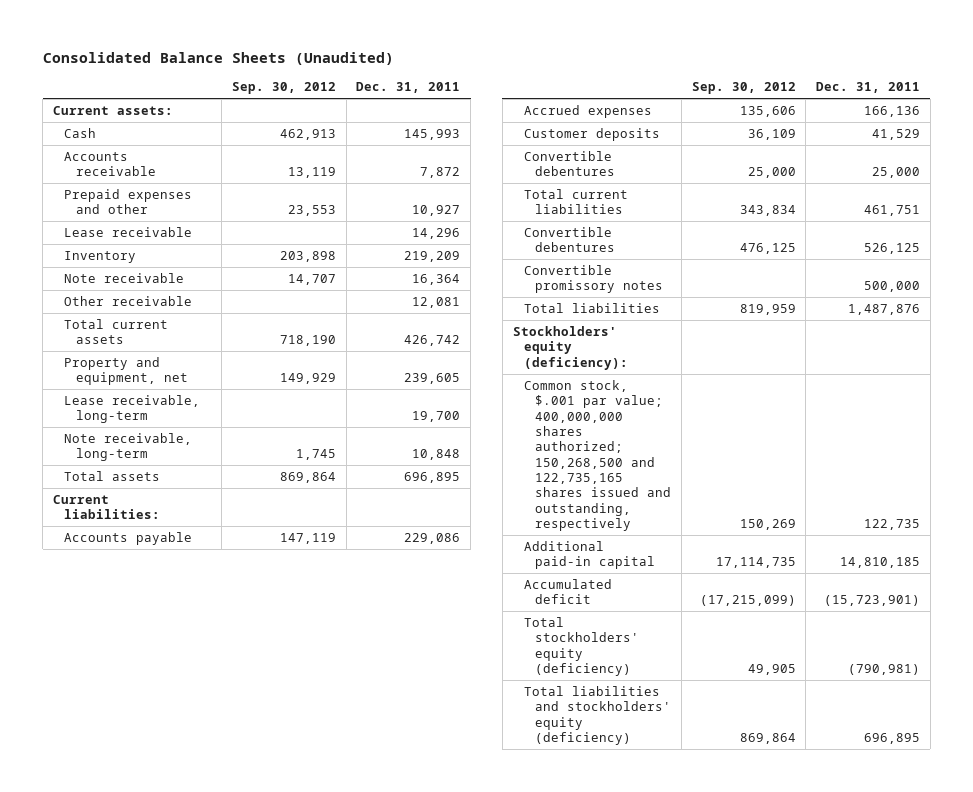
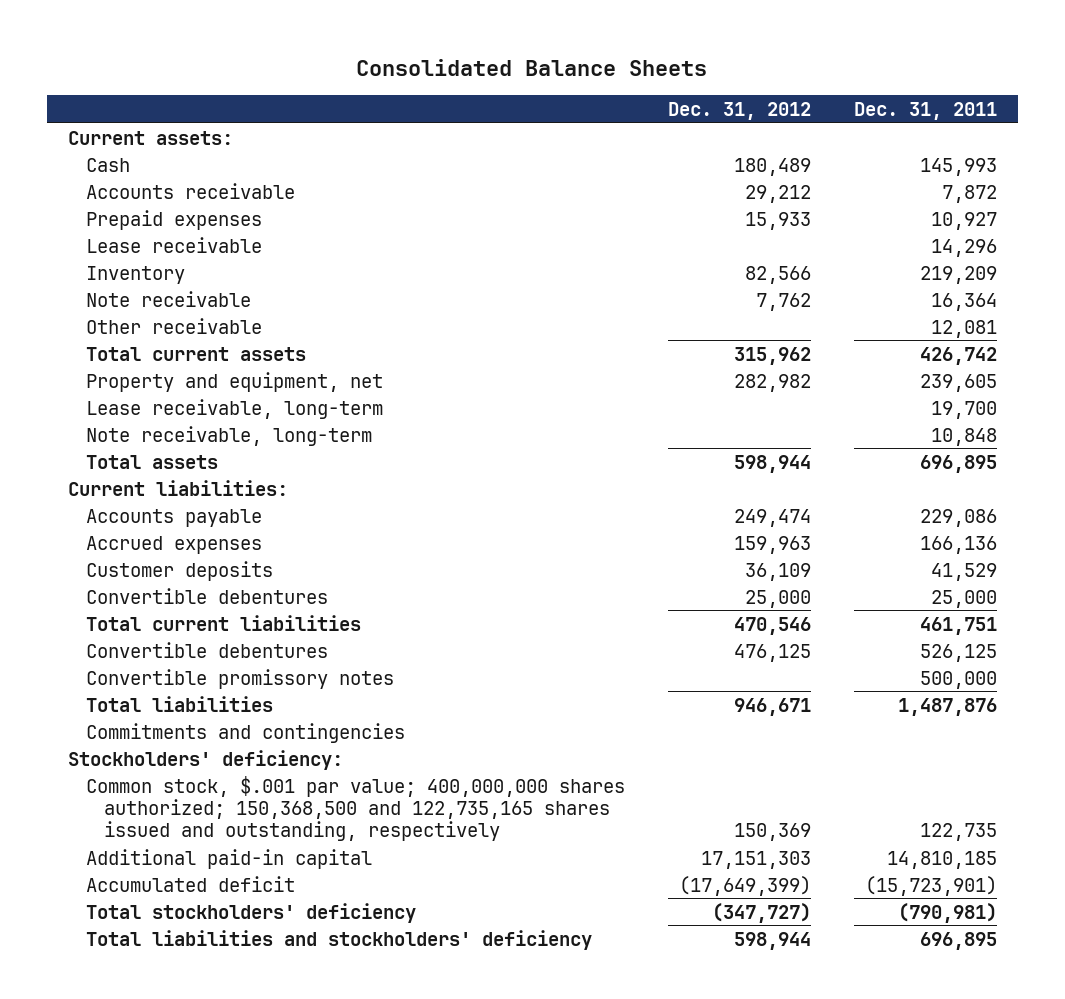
- Consolidated Balance Sheets (Unaudited)
+ Consolidated Balance Sheets
- | Sep. 30, 2012 | Dec. 31, 2011
+ | Dec. 31, 2012 | Dec. 31, 2011
- Prepaid expenses and other | 23,553 | 10,927
+ Prepaid expenses | 15,933 | 10,927
- Stockholders' equity (deficiency):
- Common stock, $.001 par value; 400,000,000 shares authorized; 150,268,500 and 122,735,165 shares issued and outstanding, respectively | 150,269 | 122,735
+ Commitments and contingencies
+ Stockholders' deficiency:
+ Common stock, $.001 par value; 400,000,000 shares authorized; 150,368,500 and 122,735,165 shares issued and outstanding, respectively | 150,369 | 122,735
- Total stockholders' equity (deficiency) | 49,905 | (790,981)
- Total liabilities and stockholders' equity (deficiency) | 869,864 | 696,895
+ Total stockholders' deficiency | (347,727) | (790,981)
+ Total liabilities and stockholders' deficiency | 598,944 | 696,895

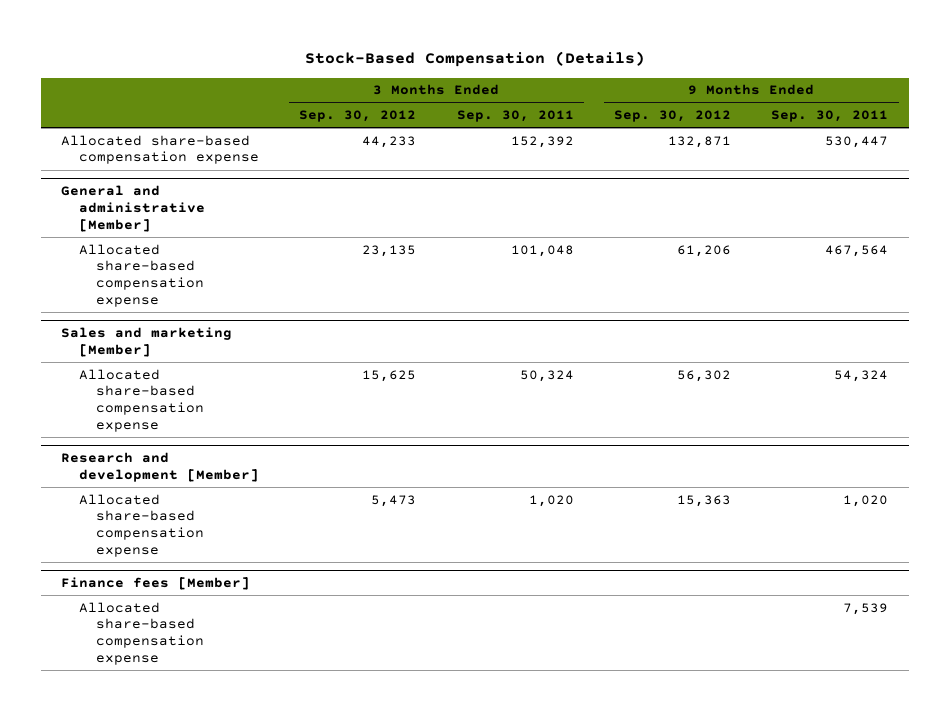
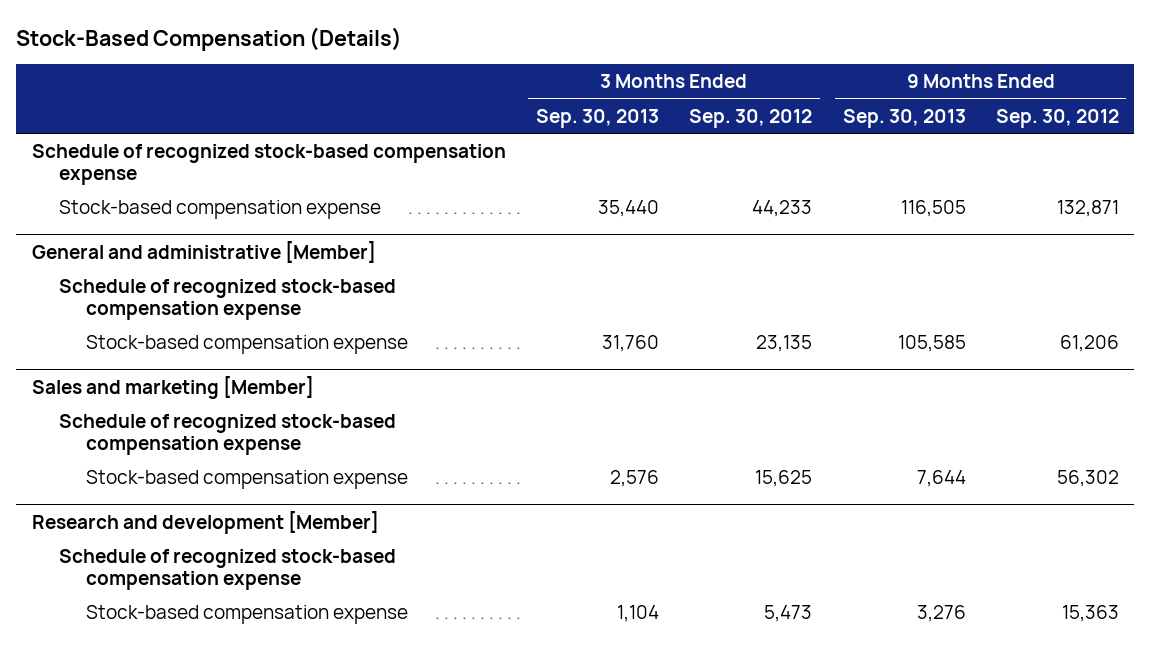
- | 3 Months Ended Sep. 30, 2012 | 3 Months Ended Sep. 30, 2011 | 9 Months Ended Sep. 30, 2012 | 9 Months Ended Sep. 30, 2011
+ | 3 Months Ended Sep. 30, 2013 | 3 Months Ended Sep. 30, 2012 | 9 Months Ended Sep. 30, 2013 | 9 Months Ended Sep. 30, 2012
- Allocated share-based compensation expense | 44,233 | 152,392 | 132,871 | 530,447
+ Schedule of recognized stock-based compensation expense
+ Stock-based compensation expense | 35,440 | 44,233 | 116,505 | 132,871
@ General and administrative [Member]
- Allocated share-based compensation expense | 23,135 | 101,048 | 61,206 | 467,564
+ Schedule of recognized stock-based compensation expense
+ Stock-based compensation expense | 31,760 | 23,135 | 105,585 | 61,206
@ Sales and marketing [Member]
- Allocated share-based compensation expense | 15,625 | 50,324 | 56,302 | 54,324
+ Schedule of recognized stock-based compensation expense
+ Stock-based compensation expense | 2,576 | 15,625 | 7,644 | 56,302
@ Research and development [Member]
- Allocated share-based compensation expense | 5,473 | 1,020 | 15,363 | 1,020
- Finance fees [Member]
- Allocated share-based compensation expense | | | | 7,539
@ Research and development [Member]
+ Schedule of recognized stock-based compensation expense
+ Stock-based compensation expense | 1,104 | 5,473 | 3,276 | 15,363

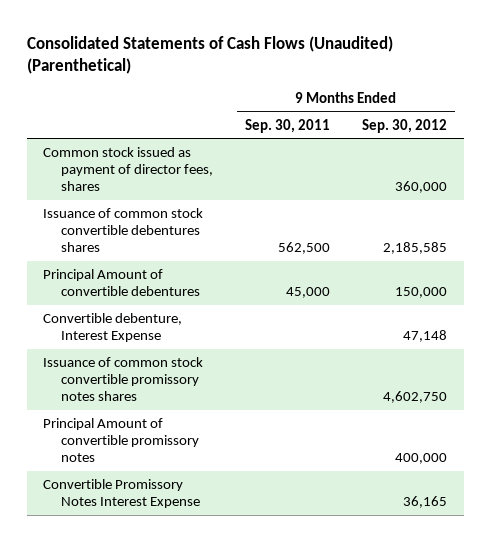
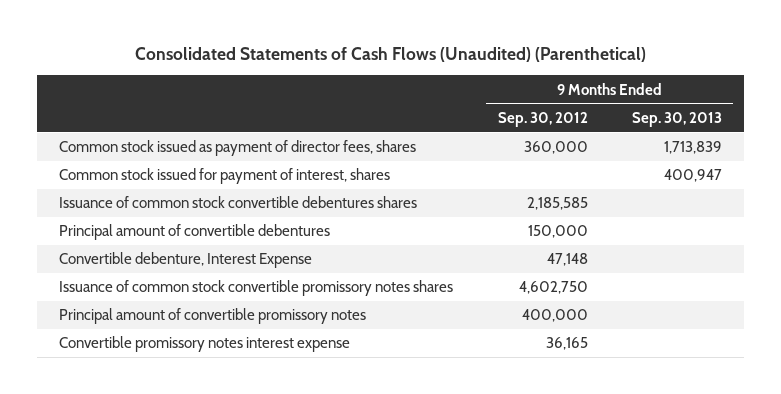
- | 9 Months Ended Sep. 30, 2011 | 9 Months Ended Sep. 30, 2012
+ | 9 Months Ended Sep. 30, 2012 | 9 Months Ended Sep. 30, 2013
+ Common stock issued for payment of interest, shares | | 400,947
- Principal Amount of convertible debentures | 45,000 | 150,000
+ Principal amount of convertible debentures | 150,000 |
- Principal Amount of convertible promissory notes | | 400,000
- Convertible Promissory Notes Interest Expense | | 36,165
+ Principal amount of convertible promissory notes | 400,000 |
+ Convertible promissory notes interest expense | 36,165 |

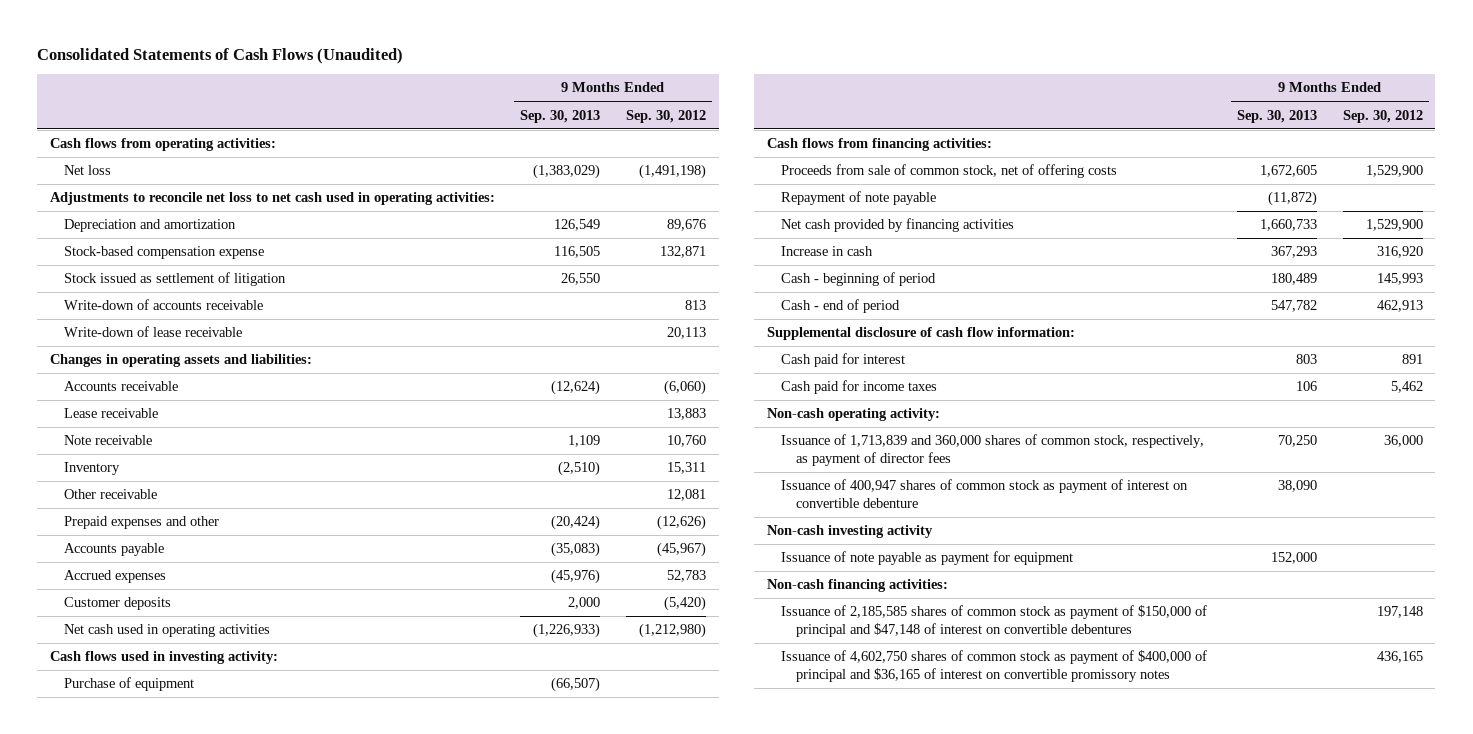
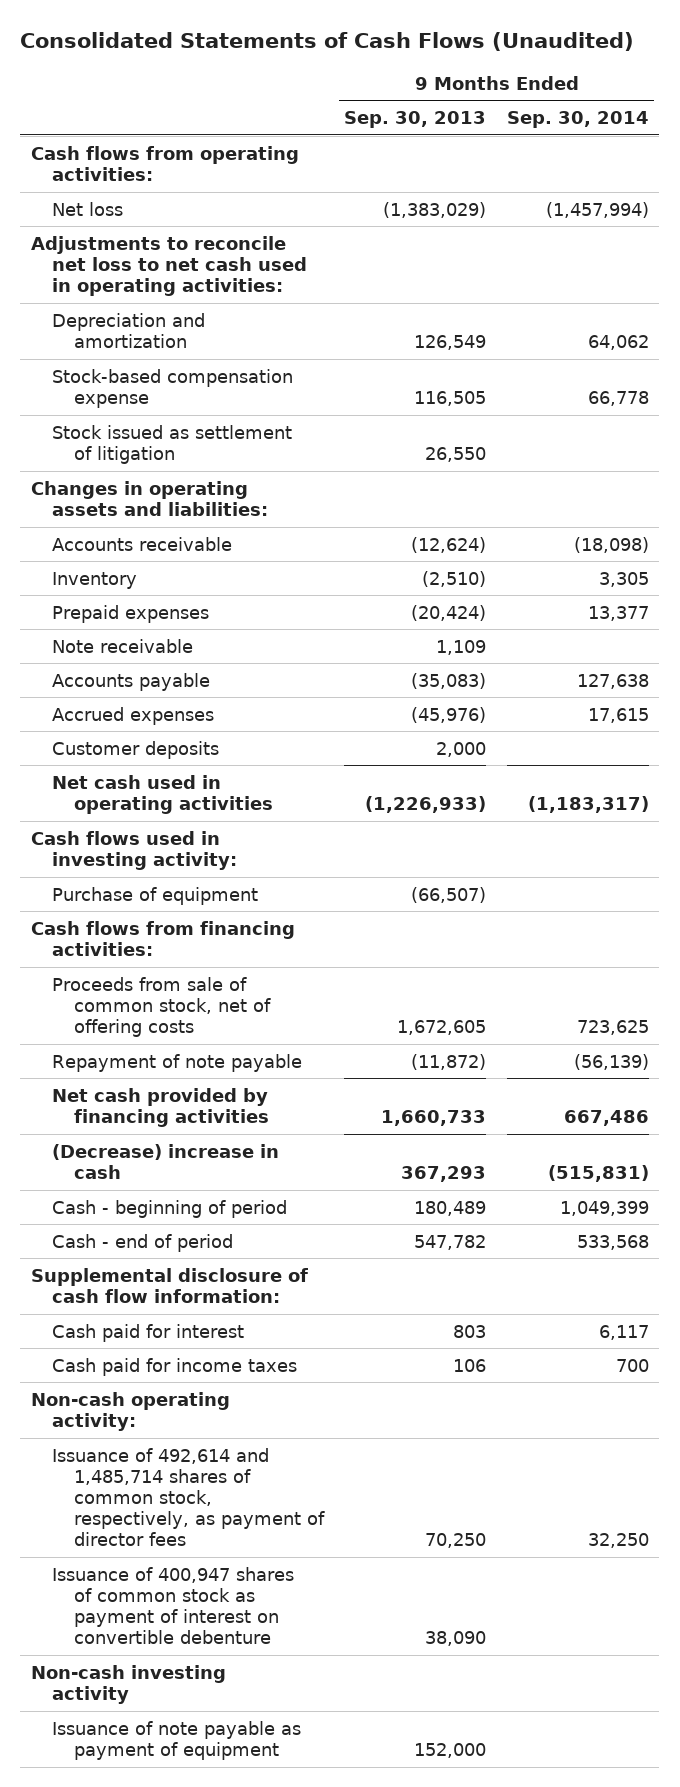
- | 9 Months Ended Sep. 30, 2013 | 9 Months Ended Sep. 30, 2012
+ | 9 Months Ended Sep. 30, 2013 | 9 Months Ended Sep. 30, 2014
- Write-down of accounts receivable | | 813
- Write-down of lease receivable | | 20,113
- Lease receivable | | 13,883
- Other receivable | | 12,081
- Prepaid expenses and other | (20,424) | (12,626)
+ Prepaid expenses | (20,424) | 13,377
moved down: Note receivable | 1,109 |
- Increase in cash | 367,293 | 316,920
+ (Decrease) increase in cash | 367,293 | (515,831)
- Issuance of 1,713,839 and 360,000 shares of common stock, respectively, as payment of director fees | 70,250 | 36,000
+ Issuance of 492,614 and 1,485,714 shares of common stock, respectively, as payment of director fees | 70,250 | 32,250
- Issuance of note payable as payment for equipment | 152,000 |
- Non-cash financing activities:
- Issuance of 2,185,585 shares of common stock as payment of $150,000 of principal and $47,148 of interest on convertible debentures | | 197,148
- Issuance of 4,602,750 shares of common stock as payment of $400,000 of principal and $36,165 of interest on convertible promissory notes | | 436,165
+ Issuance of note payable as payment of equipment | 152,000 |

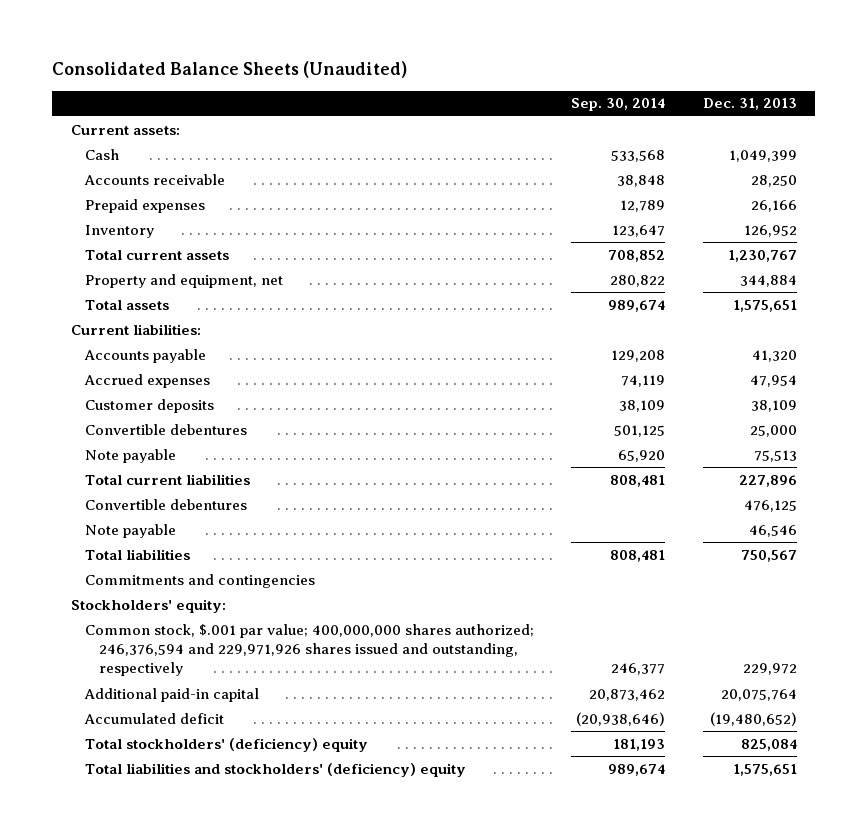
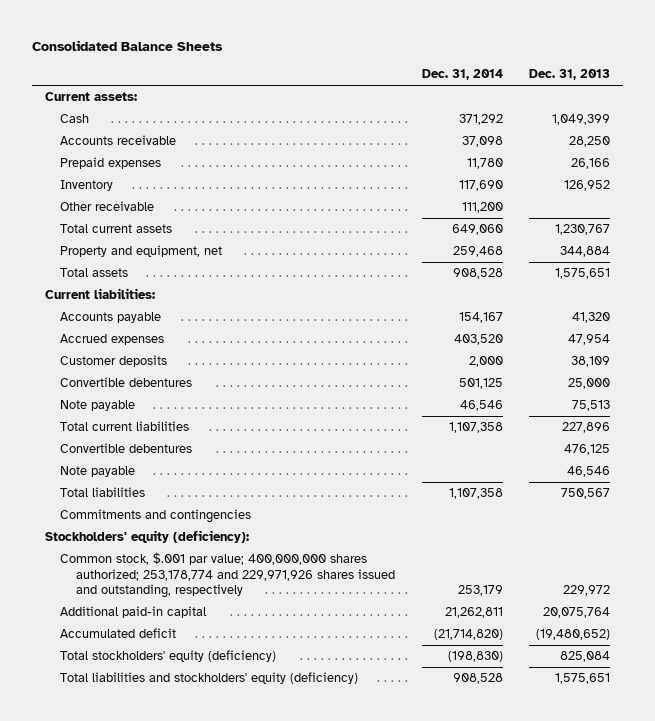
- Consolidated Balance Sheets (Unaudited)
+ Consolidated Balance Sheets
- | Sep. 30, 2014 | Dec. 31, 2013
+ | Dec. 31, 2014 | Dec. 31, 2013
+ Other receivable | 111,200 |
- Stockholders' equity:
- Common stock, $.001 par value; 400,000,000 shares authorized; 246,376,594 and 229,971,926 shares issued and outstanding, respectively | 246,377 | 229,972
+ Stockholders' equity (deficiency):
+ Common stock, $.001 par value; 400,000,000 shares authorized; 253,178,774 and 229,971,926 shares issued and outstanding, respectively | 253,179 | 229,972
- Total stockholders' (deficiency) equity | 181,193 | 825,084
- Total liabilities and stockholders' (deficiency) equity | 989,674 | 1,575,651
+ Total stockholders' equity (deficiency) | (198,830) | 825,084
+ Total liabilities and stockholders' equity (deficiency) | 908,528 | 1,575,651

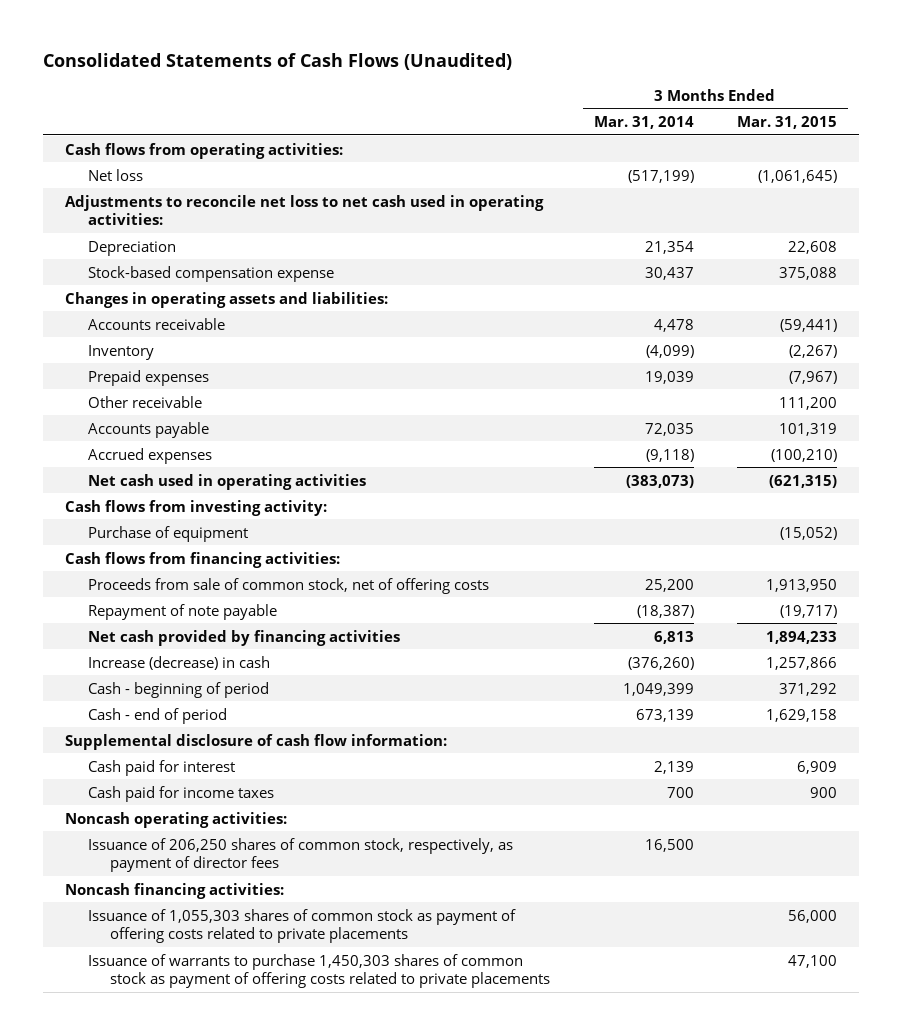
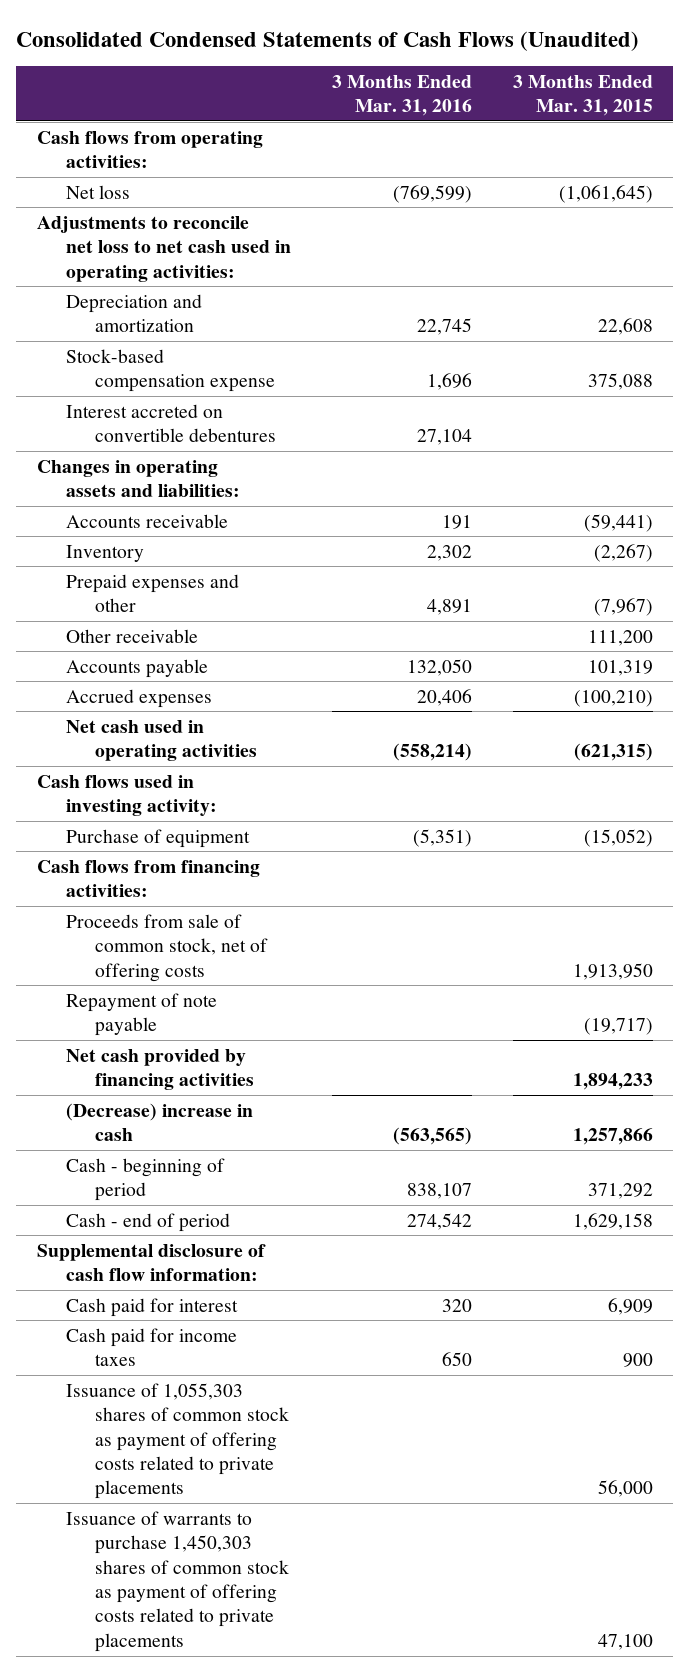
- Consolidated Statements of Cash Flows (Unaudited)
+ Consolidated Condensed Statements of Cash Flows (Unaudited)
- | 3 Months Ended Mar. 31, 2014 | 3 Months Ended Mar. 31, 2015
+ | 3 Months Ended Mar. 31, 2016 | 3 Months Ended Mar. 31, 2015
- Depreciation | 21,354 | 22,608
+ Depreciation and amortization | 22,745 | 22,608
+ Interest accreted on convertible debentures | 27,104 |
- Prepaid expenses | 19,039 | (7,967)
+ Prepaid expenses and other | 4,891 | (7,967)
- Cash flows from investing activity:
+ Cash flows used in investing activity:
- Increase (decrease) in cash | (376,260) | 1,257,866
+ (Decrease) increase in cash | (563,565) | 1,257,866
- Noncash operating activities:
- Issuance of 206,250 shares of common stock, respectively, as payment of director fees | 16,500 |
- Noncash financing activities:

